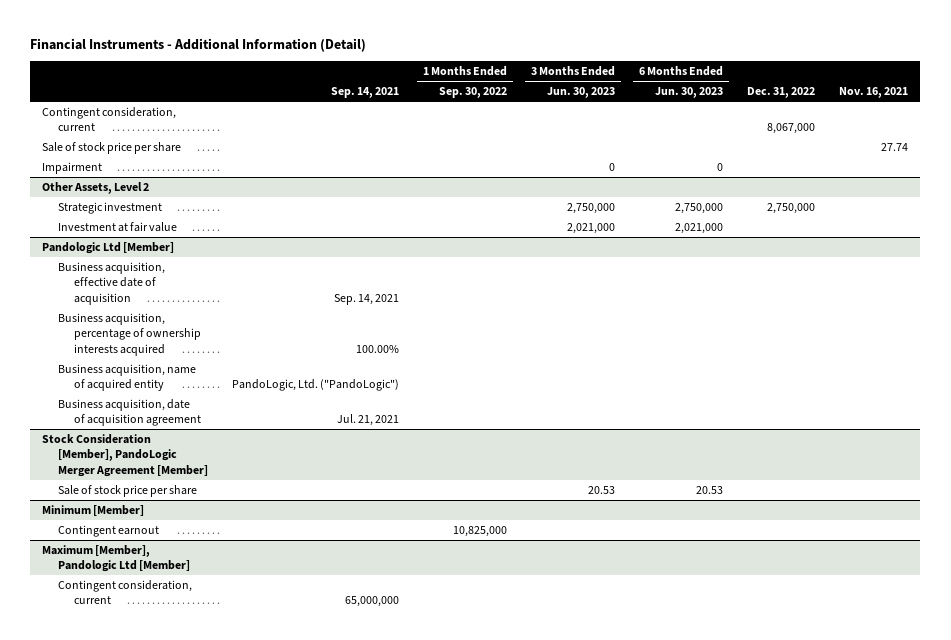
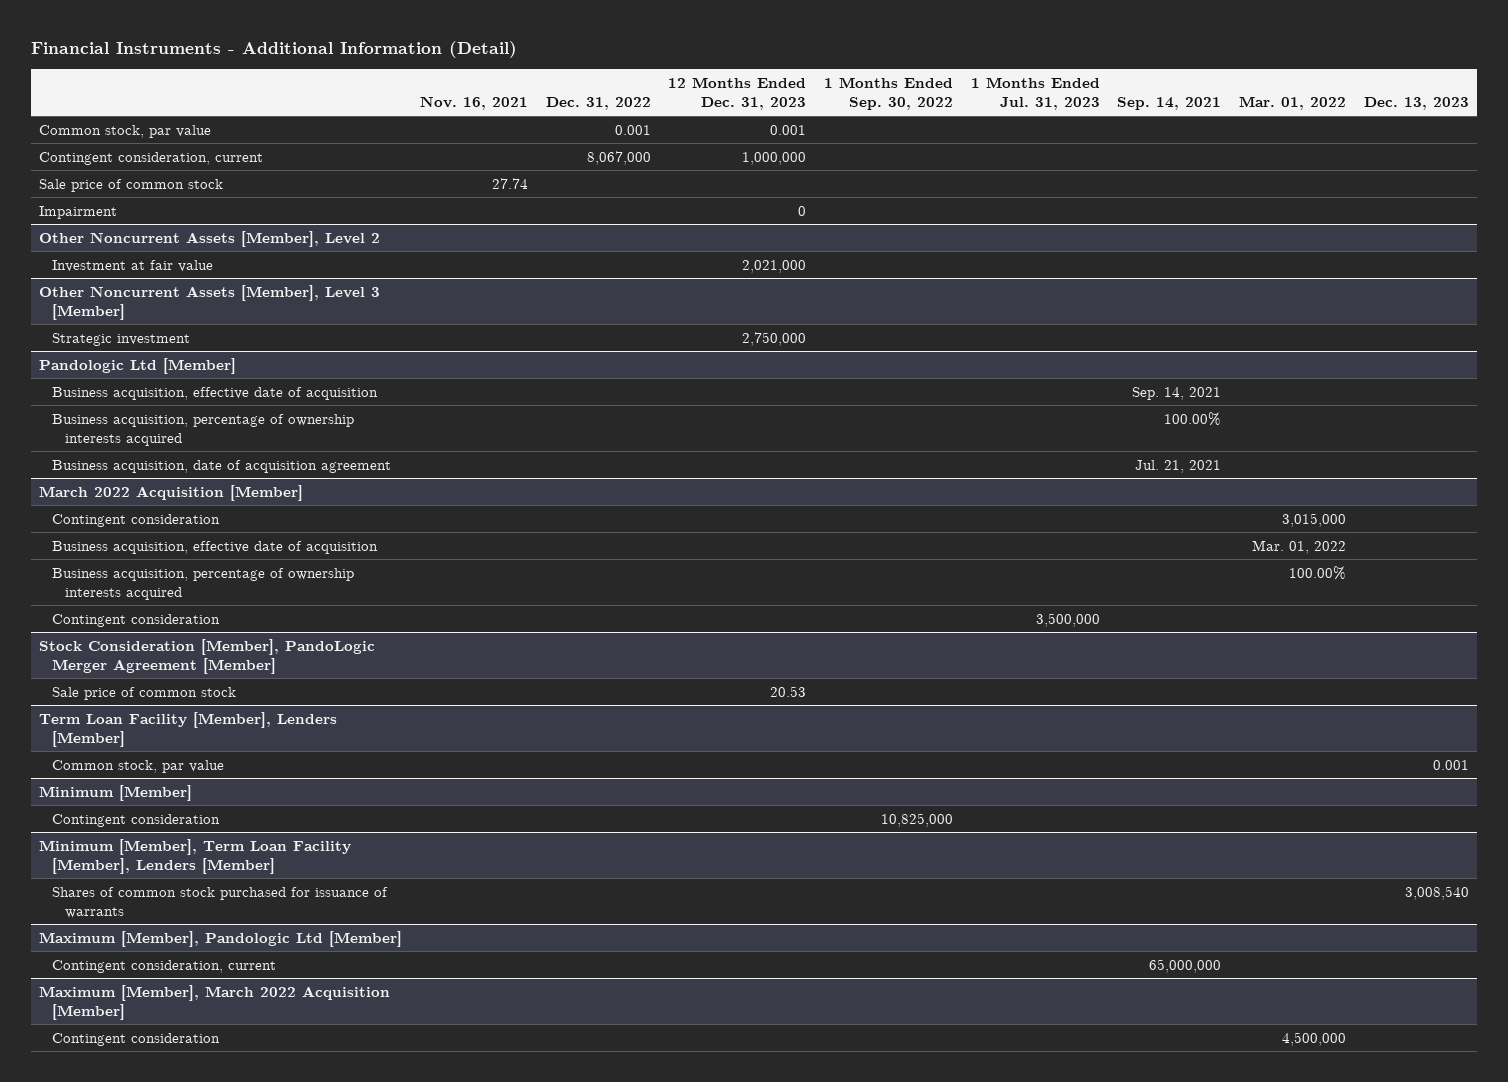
- | Sep. 14, 2021 | 1 Months Ended Sep. 30, 2022 | 3 Months Ended Jun. 30, 2023 | 6 Months Ended Jun. 30, 2023 | Dec. 31, 2022 | Nov. 16, 2021
+ | Nov. 16, 2021 | Dec. 31, 2022 | 12 Months Ended Dec. 31, 2023 | 1 Months Ended Sep. 30, 2022 | 1 Months Ended Jul. 31, 2023 | Sep. 14, 2021 | Mar. 01, 2022 | Dec. 13, 2023
+ Common stock, par value | | 0.001 | 0.001 | | | | |
- Sale of stock price per share | | | | | | 27.74
+ Sale price of common stock | 27.74 | | | | | | |
- Other Assets, Level 2
- Strategic investment | | | 2,750,000 | 2,750,000 | 2,750,000 |
+ Other Noncurrent Assets [Member], Level 2
+ Other Noncurrent Assets [Member], Level 3 [Member]
+ Strategic investment | | | 2,750,000 | | | | |
@ Pandologic Ltd [Member]
- Business acquisition, name of acquired entity | PandoLogic, Ltd. ("PandoLogic") | | | | |
+ March 2022 Acquisition [Member]
+ Contingent consideration | | | | | | | 3,015,000 |
+ Business acquisition, effective date of acquisition | | | | | | | Mar. 01, 2022 |
+ Business acquisition, percentage of ownership interests acquired | | | | | | | 100.00% |
+ Contingent consideration | | | | | 3,500,000 | | |
@ Stock Consideration [Member], PandoLogic Merger Agreement [Member]
- Sale of stock price per share | | | 20.53 | 20.53 | |
+ Sale price of common stock | | | 20.53 | | | | |
+ Term Loan Facility [Member], Lenders [Member]
+ Common stock, par value | | | | | | | | 0.001
@ Minimum [Member]
- Contingent earnout | | 10,825,000 | | | |
+ Contingent consideration | | | | 10,825,000 | | | |
+ Minimum [Member], Term Loan Facility [Member], Lenders [Member]
+ Shares of common stock purchased for issuance of warrants | | | | | | | | 3,008,540
+ Maximum [Member], March 2022 Acquisition [Member]
+ Contingent consideration | | | | | | | 4,500,000 |

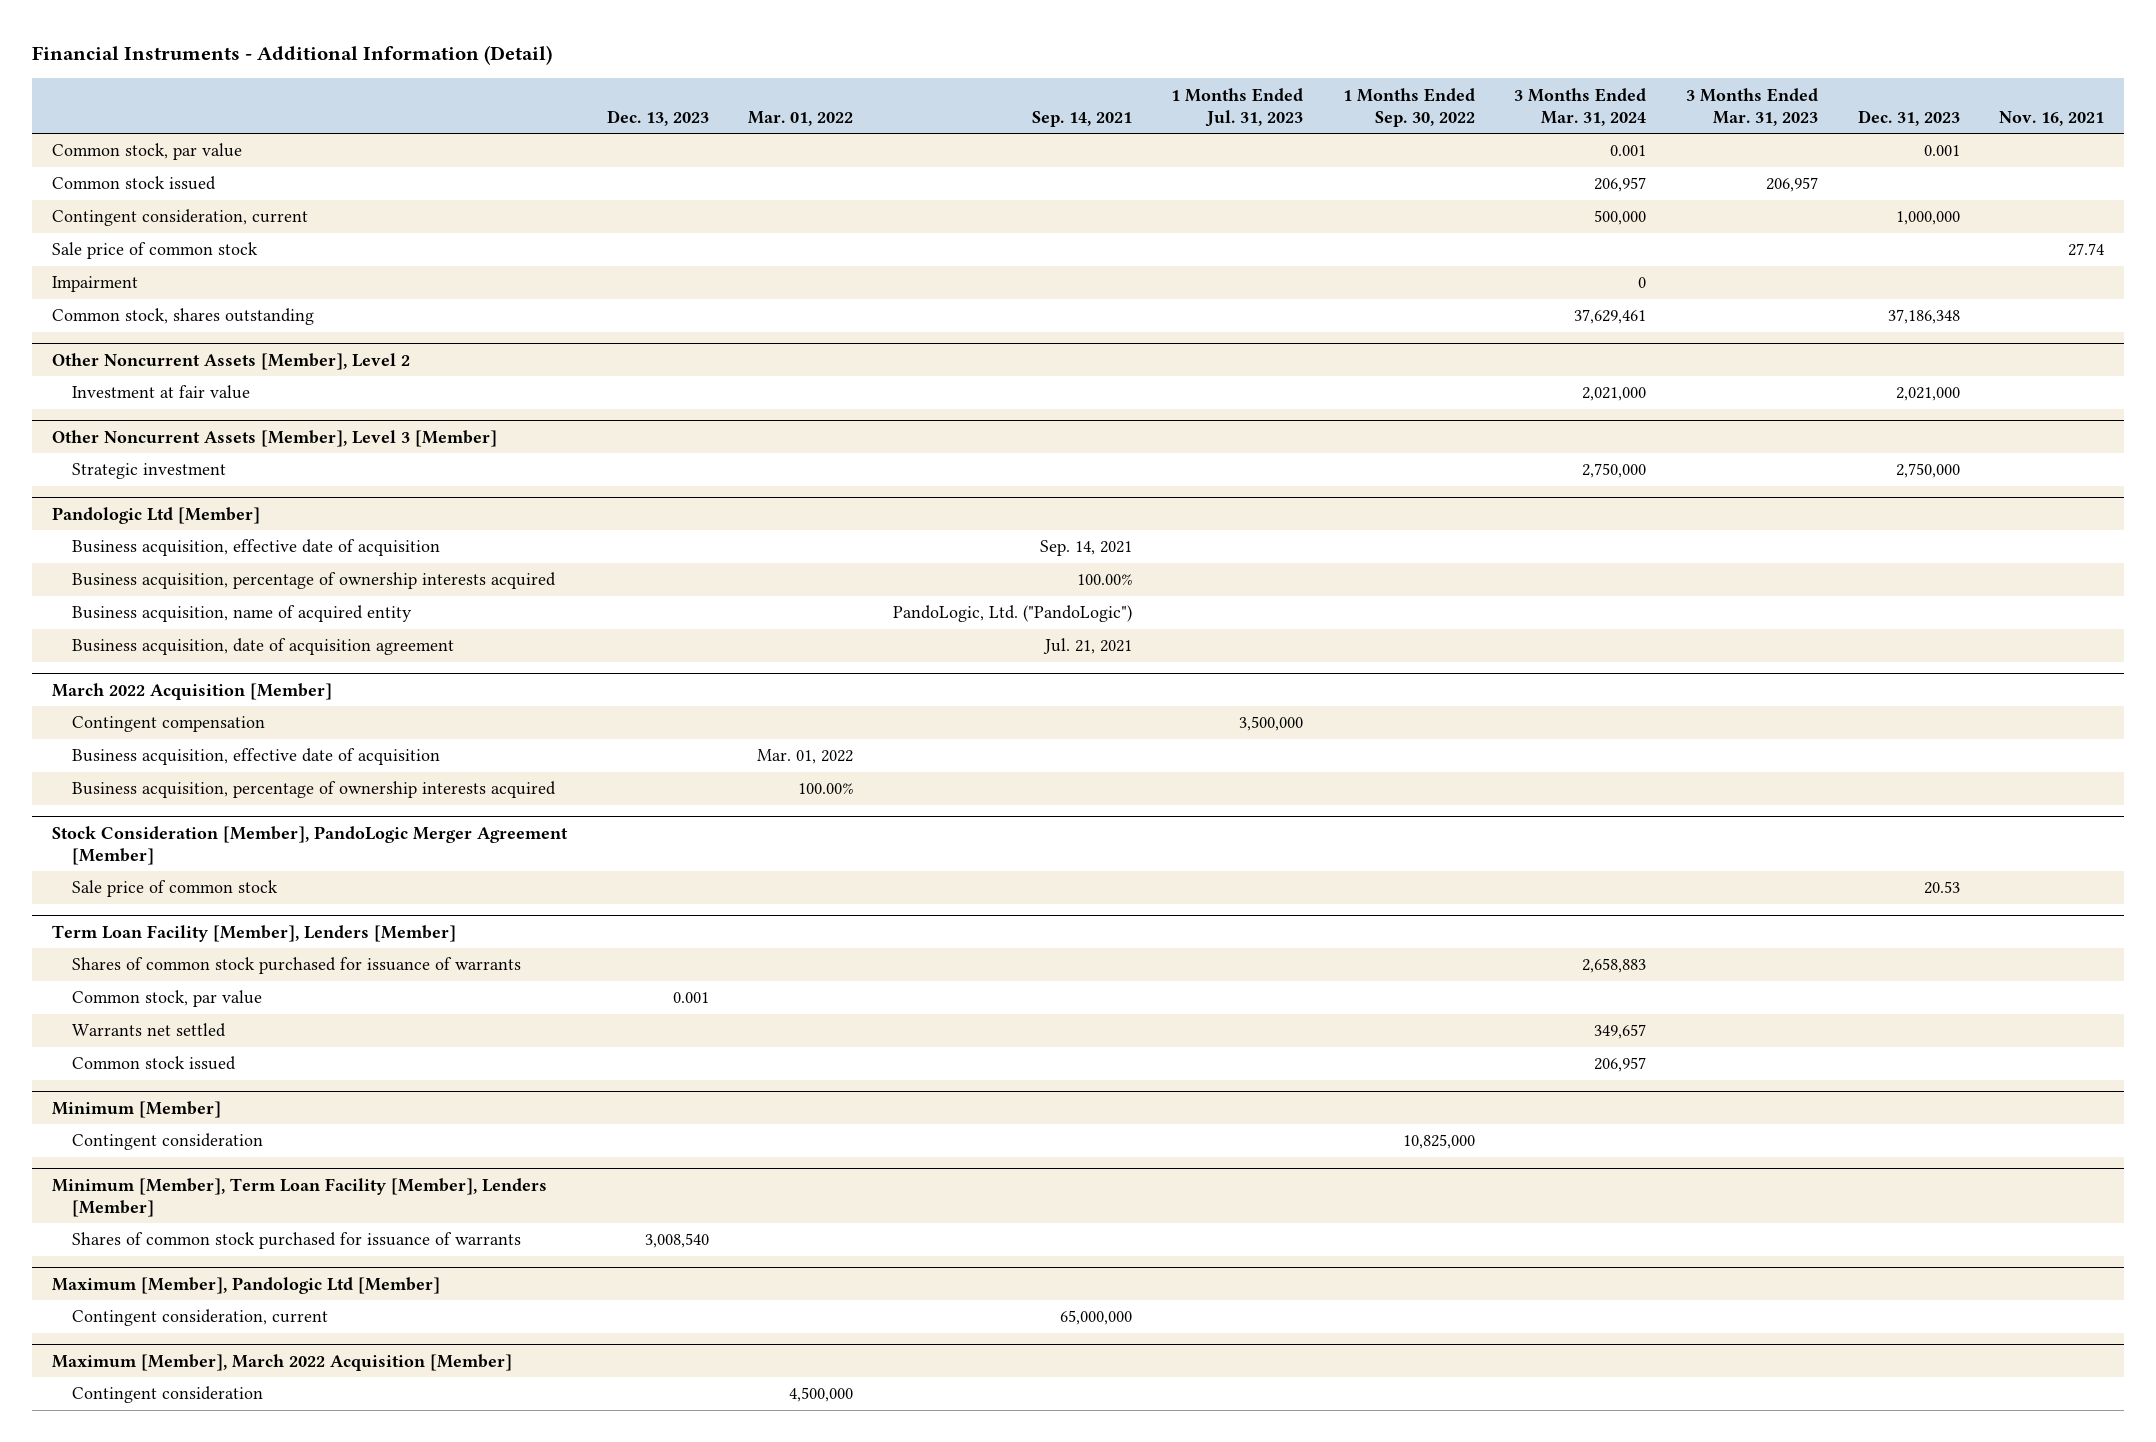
- | Nov. 16, 2021 | Dec. 31, 2022 | 12 Months Ended Dec. 31, 2023 | 1 Months Ended Sep. 30, 2022 | 1 Months Ended Jul. 31, 2023 | Sep. 14, 2021 | Mar. 01, 2022 | Dec. 13, 2023
+ | Dec. 13, 2023 | Mar. 01, 2022 | Sep. 14, 2021 | 1 Months Ended Jul. 31, 2023 | 1 Months Ended Sep. 30, 2022 | 3 Months Ended Mar. 31, 2024 | 3 Months Ended Mar. 31, 2023 | Dec. 31, 2023 | Nov. 16, 2021
+ Common stock issued | | | | | | 206,957 | 206,957 | |
+ Common stock, shares outstanding | | | | | | 37,629,461 | | 37,186,348 |
@ Pandologic Ltd [Member]
+ Business acquisition, name of acquired entity | | | PandoLogic, Ltd. ("PandoLogic") | | | | | |
@ March 2022 Acquisition [Member]
- Contingent consideration | | | | | | | 3,015,000 |
+ Contingent compensation | | | | 3,500,000 | | | | |
- Contingent consideration | | | | | 3,500,000 | | |
@ Term Loan Facility [Member], Lenders [Member]
+ Shares of common stock purchased for issuance of warrants | | | | | | 2,658,883 | | |
+ Warrants net settled | | | | | | 349,657 | | |
+ Common stock issued | | | | | | 206,957 | | |

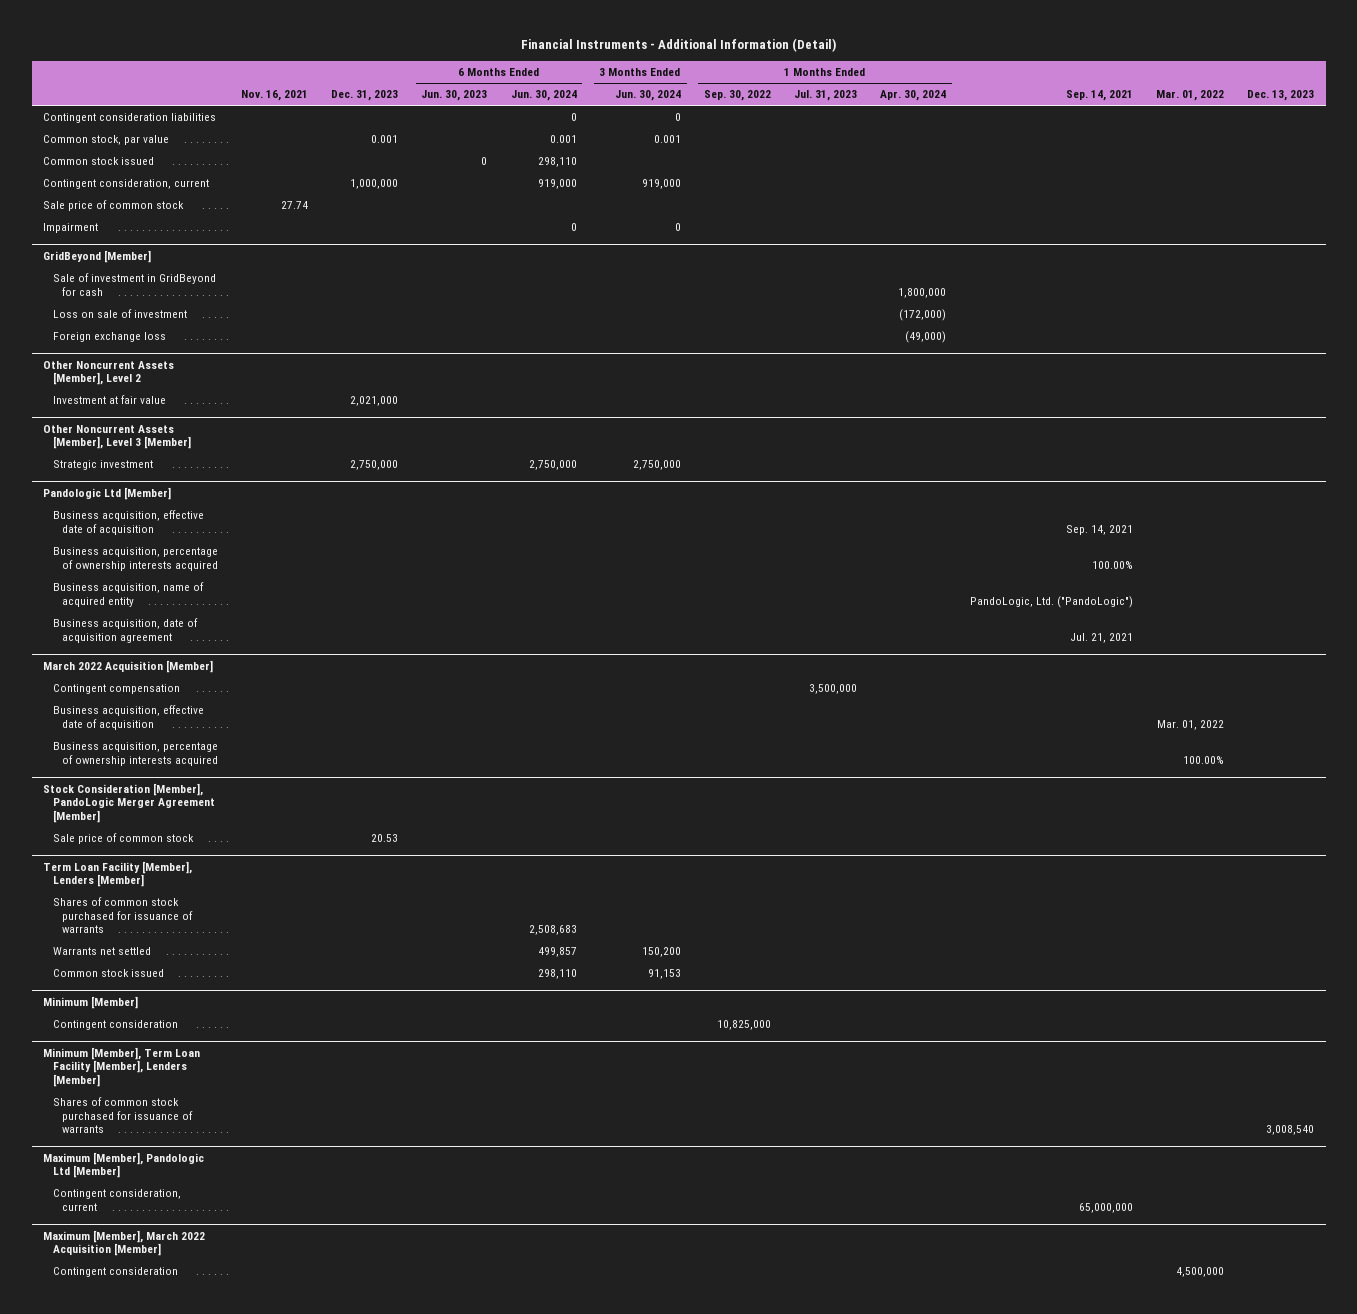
- | Dec. 13, 2023 | Mar. 01, 2022 | Sep. 14, 2021 | 1 Months Ended Jul. 31, 2023 | 1 Months Ended Sep. 30, 2022 | 3 Months Ended Mar. 31, 2024 | 3 Months Ended Mar. 31, 2023 | Dec. 31, 2023 | Nov. 16, 2021
+ | Nov. 16, 2021 | Dec. 31, 2023 | 6 Months Ended Jun. 30, 2023 | 6 Months Ended Jun. 30, 2024 | 3 Months Ended Jun. 30, 2024 | 1 Months Ended Sep. 30, 2022 | 1 Months Ended Jul. 31, 2023 | 1 Months Ended Apr. 30, 2024 | Sep. 14, 2021 | Mar. 01, 2022 | Dec. 13, 2023
+ Contingent consideration liabilities | | | | 0 | 0 | | | | | |
- Common stock, shares outstanding | | | | | | 37,629,461 | | 37,186,348 |
+ GridBeyond [Member]
+ Sale of investment in GridBeyond for cash | | | | | | | | 1,800,000 | | |
+ Loss on sale of investment | | | | | | | | (172,000) | | |
+ Foreign exchange loss | | | | | | | | (49,000) | | |
@ Term Loan Facility [Member], Lenders [Member]
- Common stock, par value | 0.001 | | | | | | | |

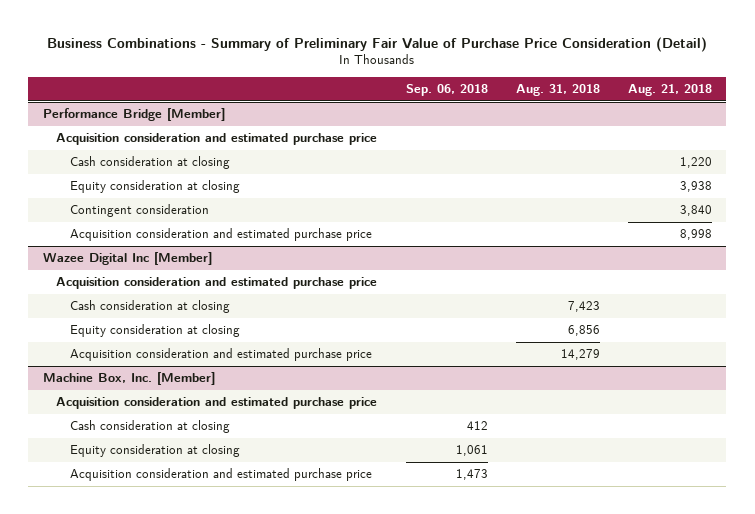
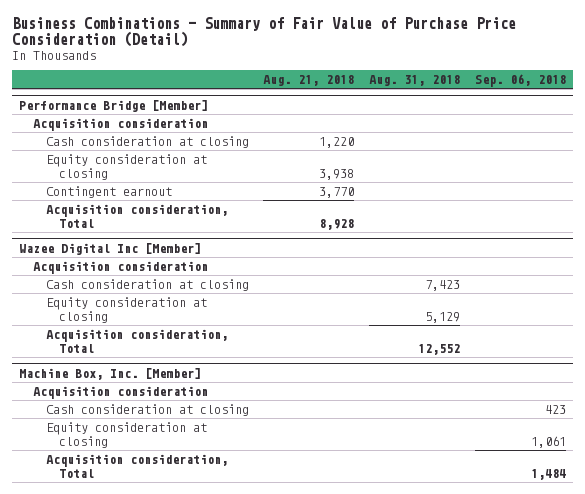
- Business Combinations - Summary of Preliminary Fair Value of Purchase Price Consideration (Detail)
+ Business Combinations - Summary of Fair Value of Purchase Price Consideration (Detail)
- | Sep. 06, 2018 | Aug. 31, 2018 | Aug. 21, 2018
+ | Aug. 21, 2018 | Aug. 31, 2018 | Sep. 06, 2018
@ Performance Bridge [Member]
- Acquisition consideration and estimated purchase price
+ Acquisition consideration
- Contingent consideration | | | 3,840
- Acquisition consideration and estimated purchase price | | | 8,998
+ Contingent earnout | 3,770 | |
+ Acquisition consideration, Total | 8,928 | |
@ Wazee Digital Inc [Member]
- Acquisition consideration and estimated purchase price
+ Acquisition consideration
- Equity consideration at closing | | 6,856 |
- Acquisition consideration and estimated purchase price | | 14,279 |
+ Equity consideration at closing | | 5,129 |
+ Acquisition consideration, Total | | 12,552 |
@ Machine Box, Inc. [Member]
- Acquisition consideration and estimated purchase price
- Cash consideration at closing | 412 | |
+ Acquisition consideration
+ Cash consideration at closing | | | 423
- Acquisition consideration and estimated purchase price | 1,473 | |
+ Acquisition consideration, Total | | | 1,484

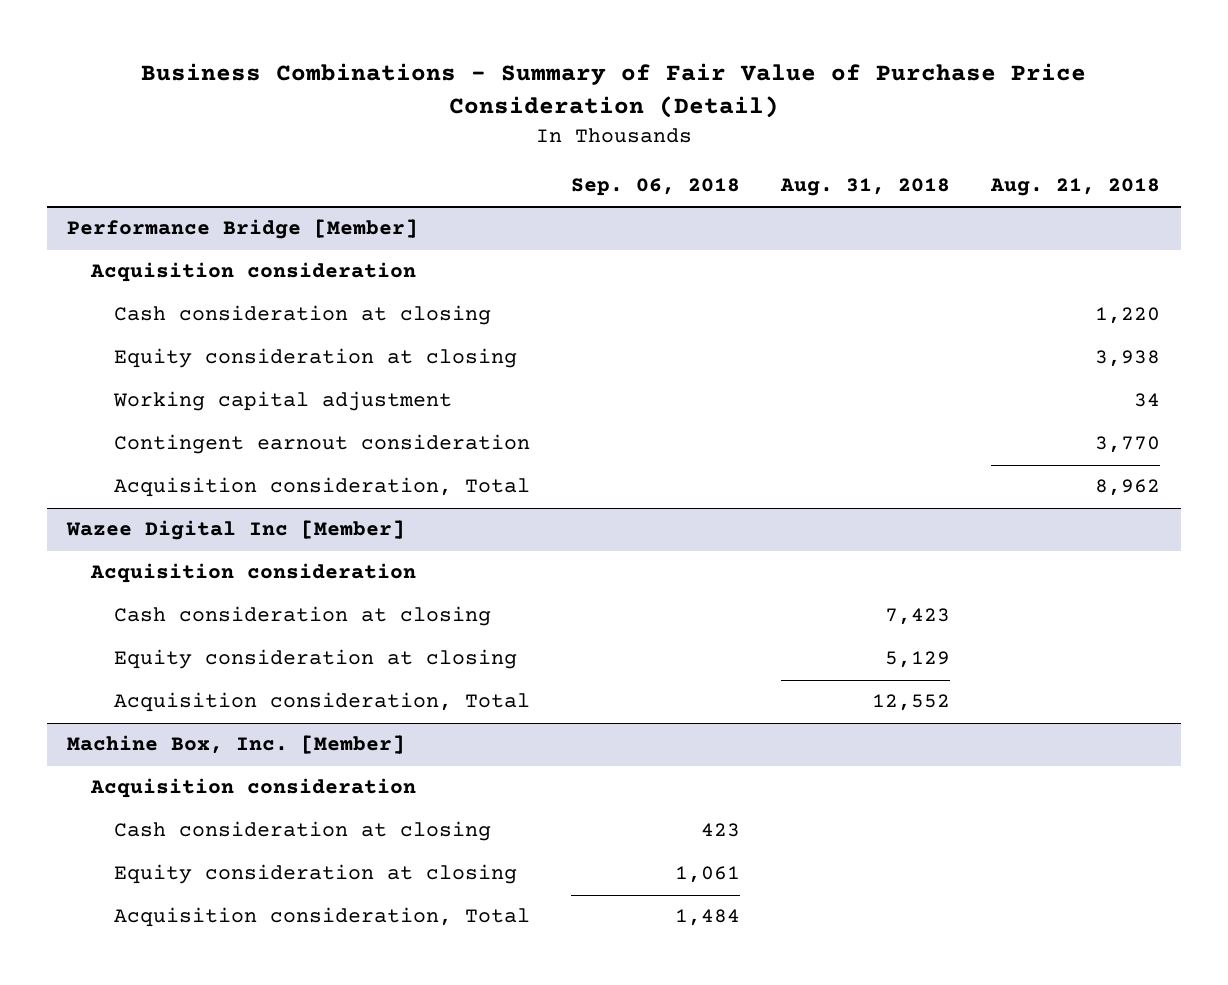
- | Aug. 21, 2018 | Aug. 31, 2018 | Sep. 06, 2018
+ | Sep. 06, 2018 | Aug. 31, 2018 | Aug. 21, 2018
@ Performance Bridge [Member]
- Contingent earnout | 3,770 | |
- Acquisition consideration, Total | 8,928 | |
+ Working capital adjustment | | | 34
+ Contingent earnout consideration | | | 3,770
+ Acquisition consideration, Total | | | 8,962

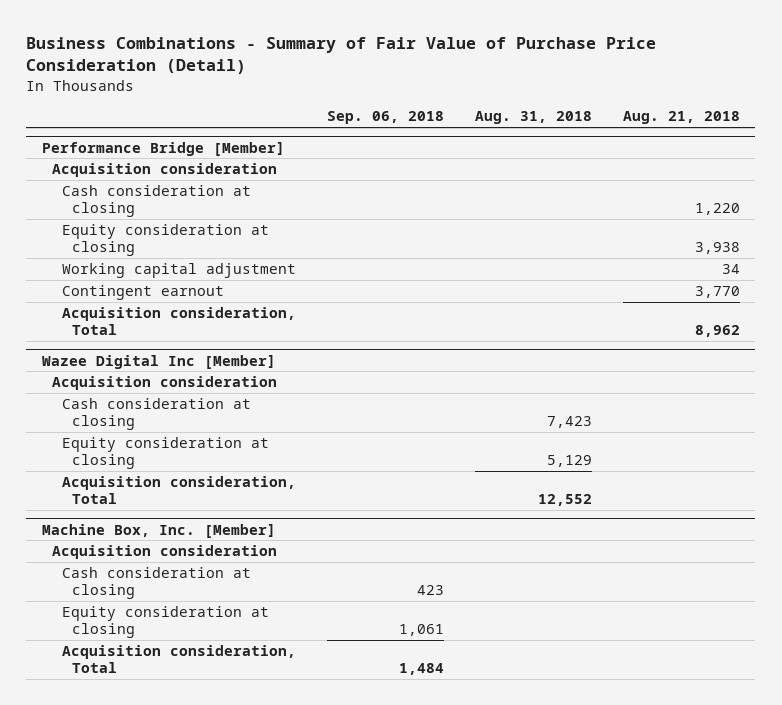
@ Performance Bridge [Member]
- Contingent earnout consideration | | | 3,770
+ Contingent earnout | | | 3,770

